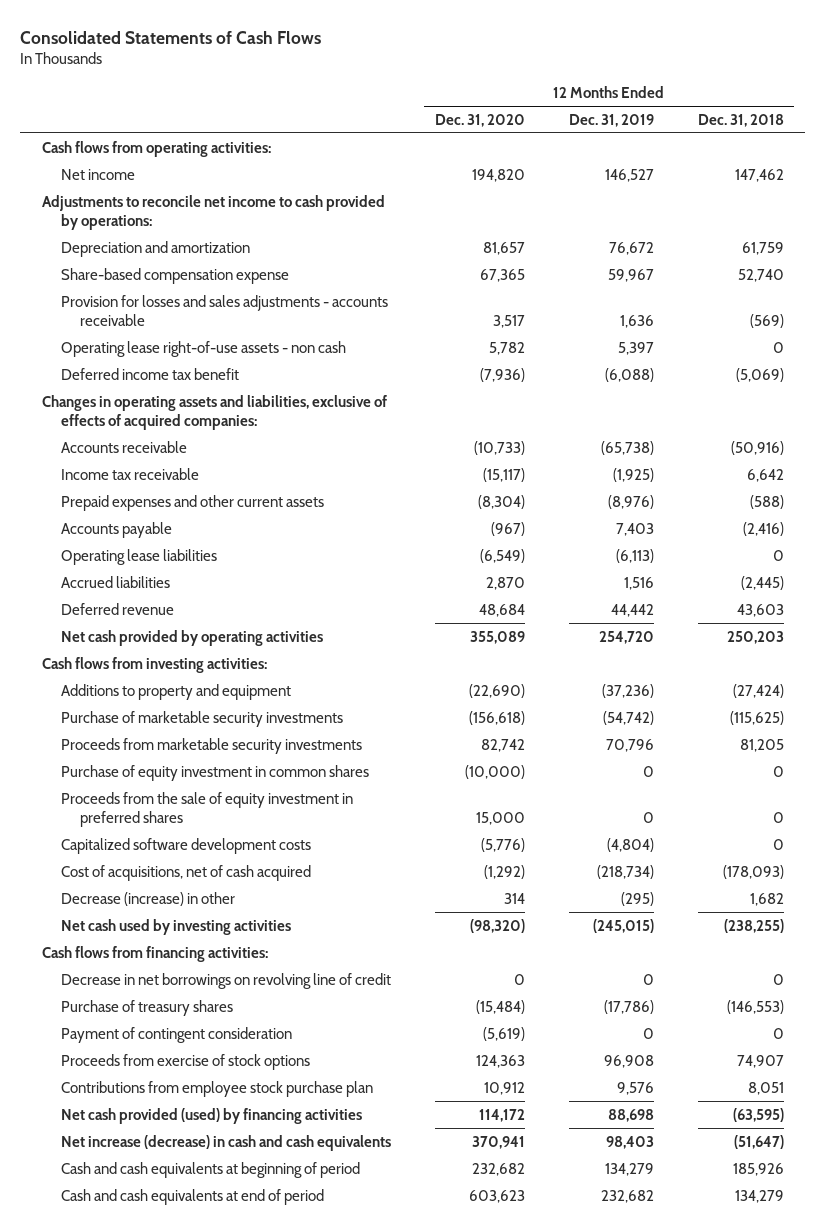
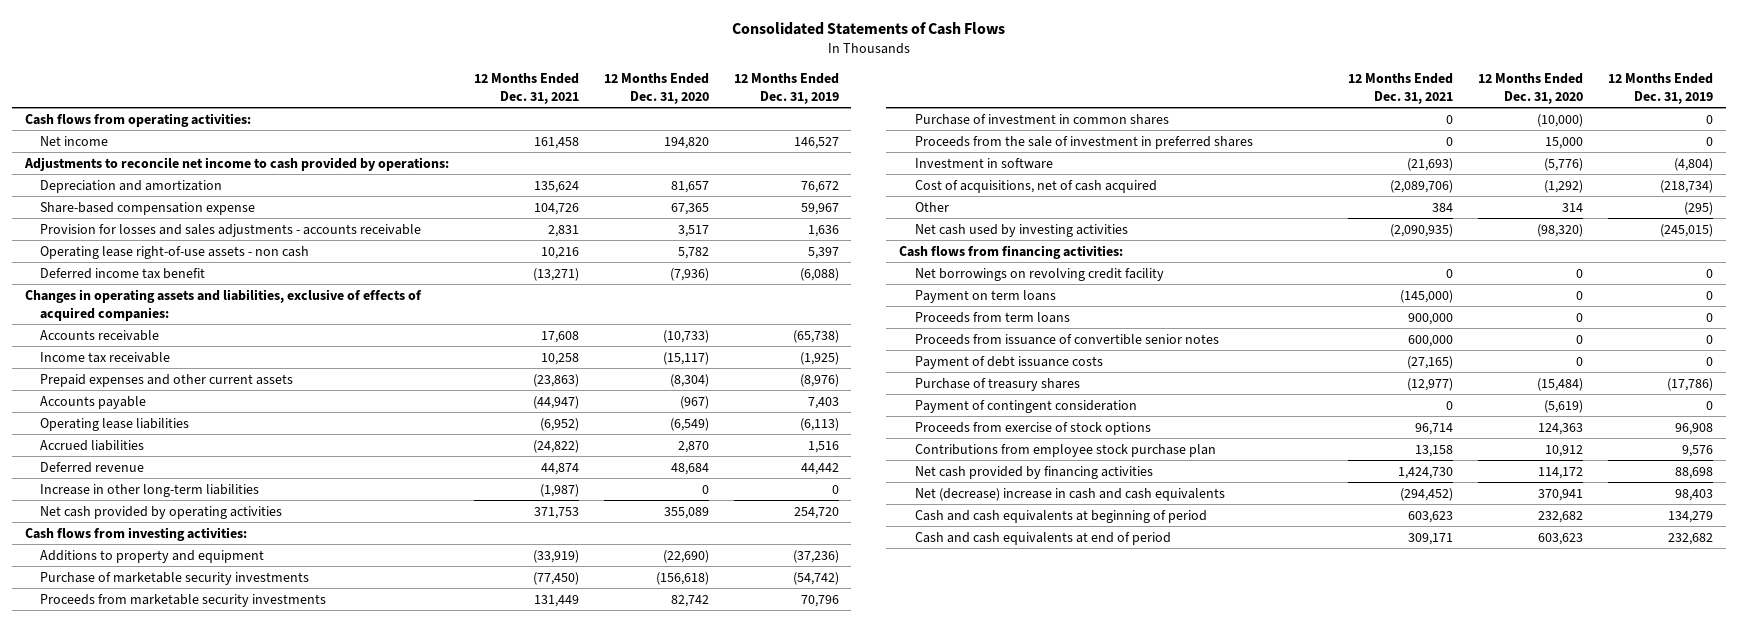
- | 12 Months Ended Dec. 31, 2020 | 12 Months Ended Dec. 31, 2019 | 12 Months Ended Dec. 31, 2018
+ | 12 Months Ended Dec. 31, 2021 | 12 Months Ended Dec. 31, 2020 | 12 Months Ended Dec. 31, 2019
+ Increase in other long-term liabilities | (1,987) | 0 | 0
- Purchase of equity investment in common shares | (10,000) | 0 | 0
- Proceeds from the sale of equity investment in preferred shares | 15,000 | 0 | 0
- Capitalized software development costs | (5,776) | (4,804) | 0
+ Purchase of investment in common shares | 0 | (10,000) | 0
+ Proceeds from the sale of investment in preferred shares | 0 | 15,000 | 0
+ Investment in software | (21,693) | (5,776) | (4,804)
- Decrease (increase) in other | 314 | (295) | 1,682
+ Other | 384 | 314 | (295)
- Decrease in net borrowings on revolving line of credit | 0 | 0 | 0
+ Net borrowings on revolving credit facility | 0 | 0 | 0
+ Payment on term loans | (145,000) | 0 | 0
+ Proceeds from term loans | 900,000 | 0 | 0
+ Proceeds from issuance of convertible senior notes | 600,000 | 0 | 0
+ Payment of debt issuance costs | (27,165) | 0 | 0
- Net cash provided (used) by financing activities | 114,172 | 88,698 | (63,595)
- Net increase (decrease) in cash and cash equivalents | 370,941 | 98,403 | (51,647)
+ Net cash provided by financing activities | 1,424,730 | 114,172 | 88,698
+ Net (decrease) increase in cash and cash equivalents | (294,452) | 370,941 | 98,403

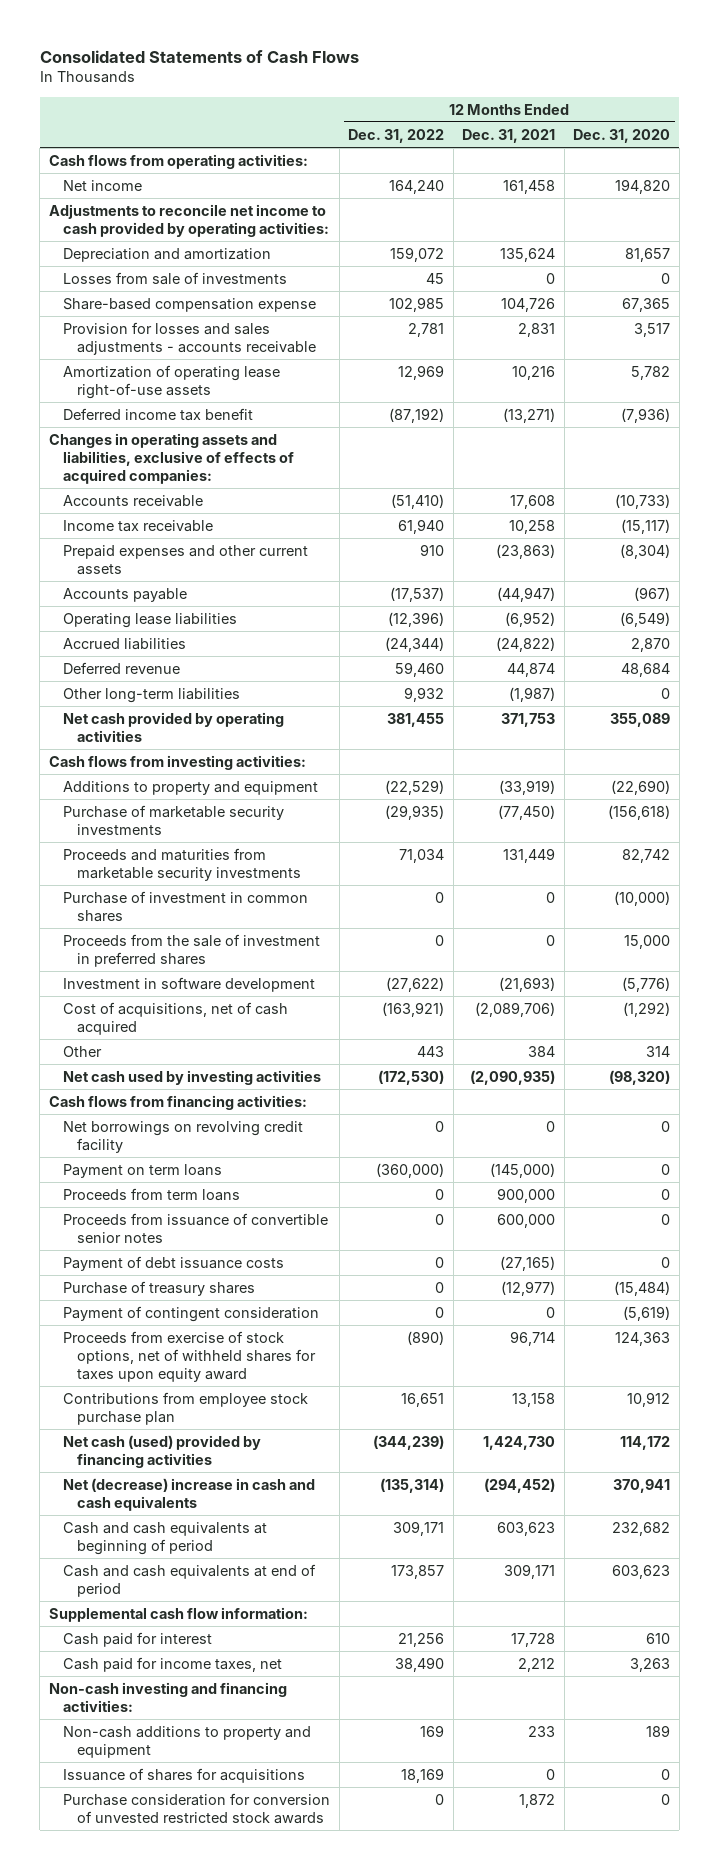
- | 12 Months Ended Dec. 31, 2021 | 12 Months Ended Dec. 31, 2020 | 12 Months Ended Dec. 31, 2019
+ | 12 Months Ended Dec. 31, 2022 | 12 Months Ended Dec. 31, 2021 | 12 Months Ended Dec. 31, 2020
- Adjustments to reconcile net income to cash provided by operations:
+ Adjustments to reconcile net income to cash provided by operating activities:
+ Losses from sale of investments | 45 | 0 | 0
- Operating lease right-of-use assets - non cash | 10,216 | 5,782 | 5,397
+ Amortization of operating lease right-of-use assets | 12,969 | 10,216 | 5,782
- Increase in other long-term liabilities | (1,987) | 0 | 0
+ Other long-term liabilities | 9,932 | (1,987) | 0
- Proceeds from marketable security investments | 131,449 | 82,742 | 70,796
+ Proceeds and maturities from marketable security investments | 71,034 | 131,449 | 82,742
- Investment in software | (21,693) | (5,776) | (4,804)
+ Investment in software development | (27,622) | (21,693) | (5,776)
- Proceeds from exercise of stock options | 96,714 | 124,363 | 96,908
+ Proceeds from exercise of stock options, net of withheld shares for taxes upon equity award | (890) | 96,714 | 124,363
- Net cash provided by financing activities | 1,424,730 | 114,172 | 88,698
+ Net cash (used) provided by financing activities | (344,239) | 1,424,730 | 114,172
+ Supplemental cash flow information:
+ Cash paid for interest | 21,256 | 17,728 | 610
+ Cash paid for income taxes, net | 38,490 | 2,212 | 3,263
+ Non-cash investing and financing activities:
+ Non-cash additions to property and equipment | 169 | 233 | 189
+ Issuance of shares for acquisitions | 18,169 | 0 | 0
+ Purchase consideration for conversion of unvested restricted stock awards | 0 | 1,872 | 0

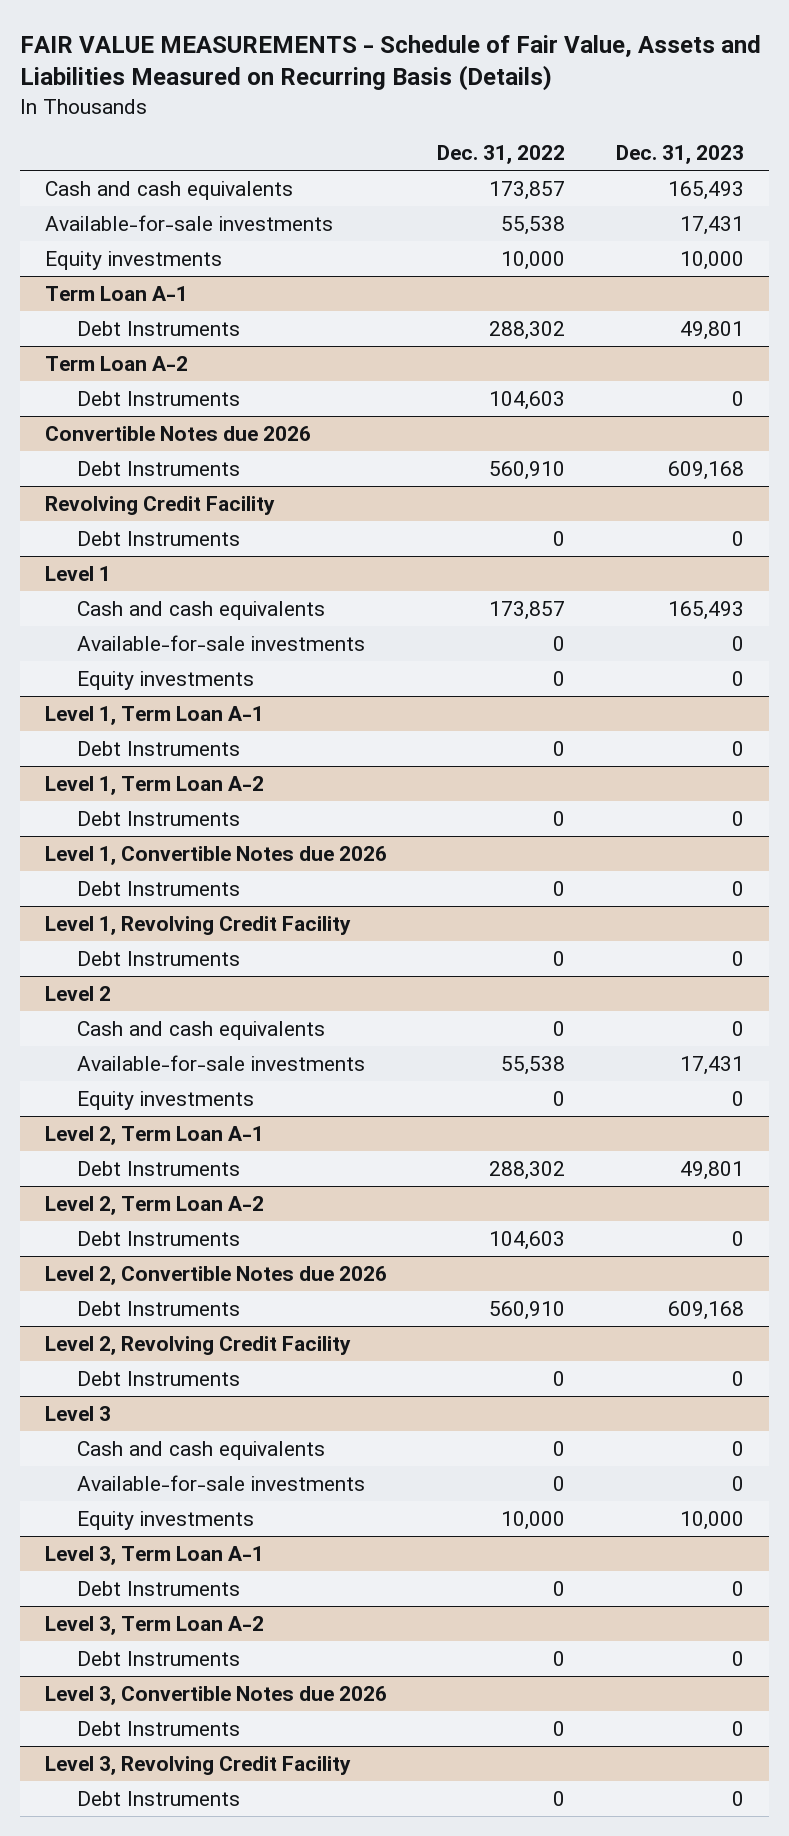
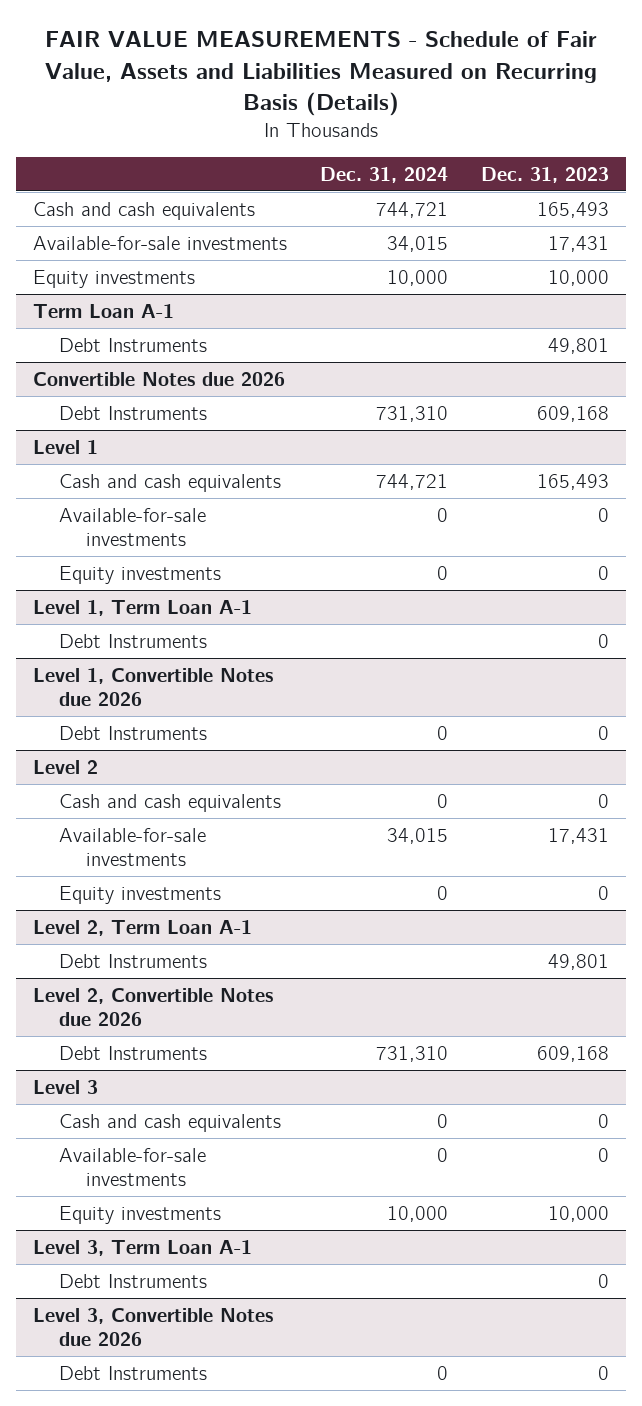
- | Dec. 31, 2022 | Dec. 31, 2023
+ | Dec. 31, 2024 | Dec. 31, 2023
- Term Loan A-2
- Debt Instruments | 104,603 | 0
- Revolving Credit Facility
- Debt Instruments | 0 | 0
- Level 1, Term Loan A-2
- Debt Instruments | 0 | 0
- Level 1, Revolving Credit Facility
- Debt Instruments | 0 | 0
- Level 2, Term Loan A-2
- Debt Instruments | 104,603 | 0
- Level 2, Revolving Credit Facility
- Debt Instruments | 0 | 0
- Level 3, Term Loan A-2
- Debt Instruments | 0 | 0
- Level 3, Revolving Credit Facility
- Debt Instruments | 0 | 0

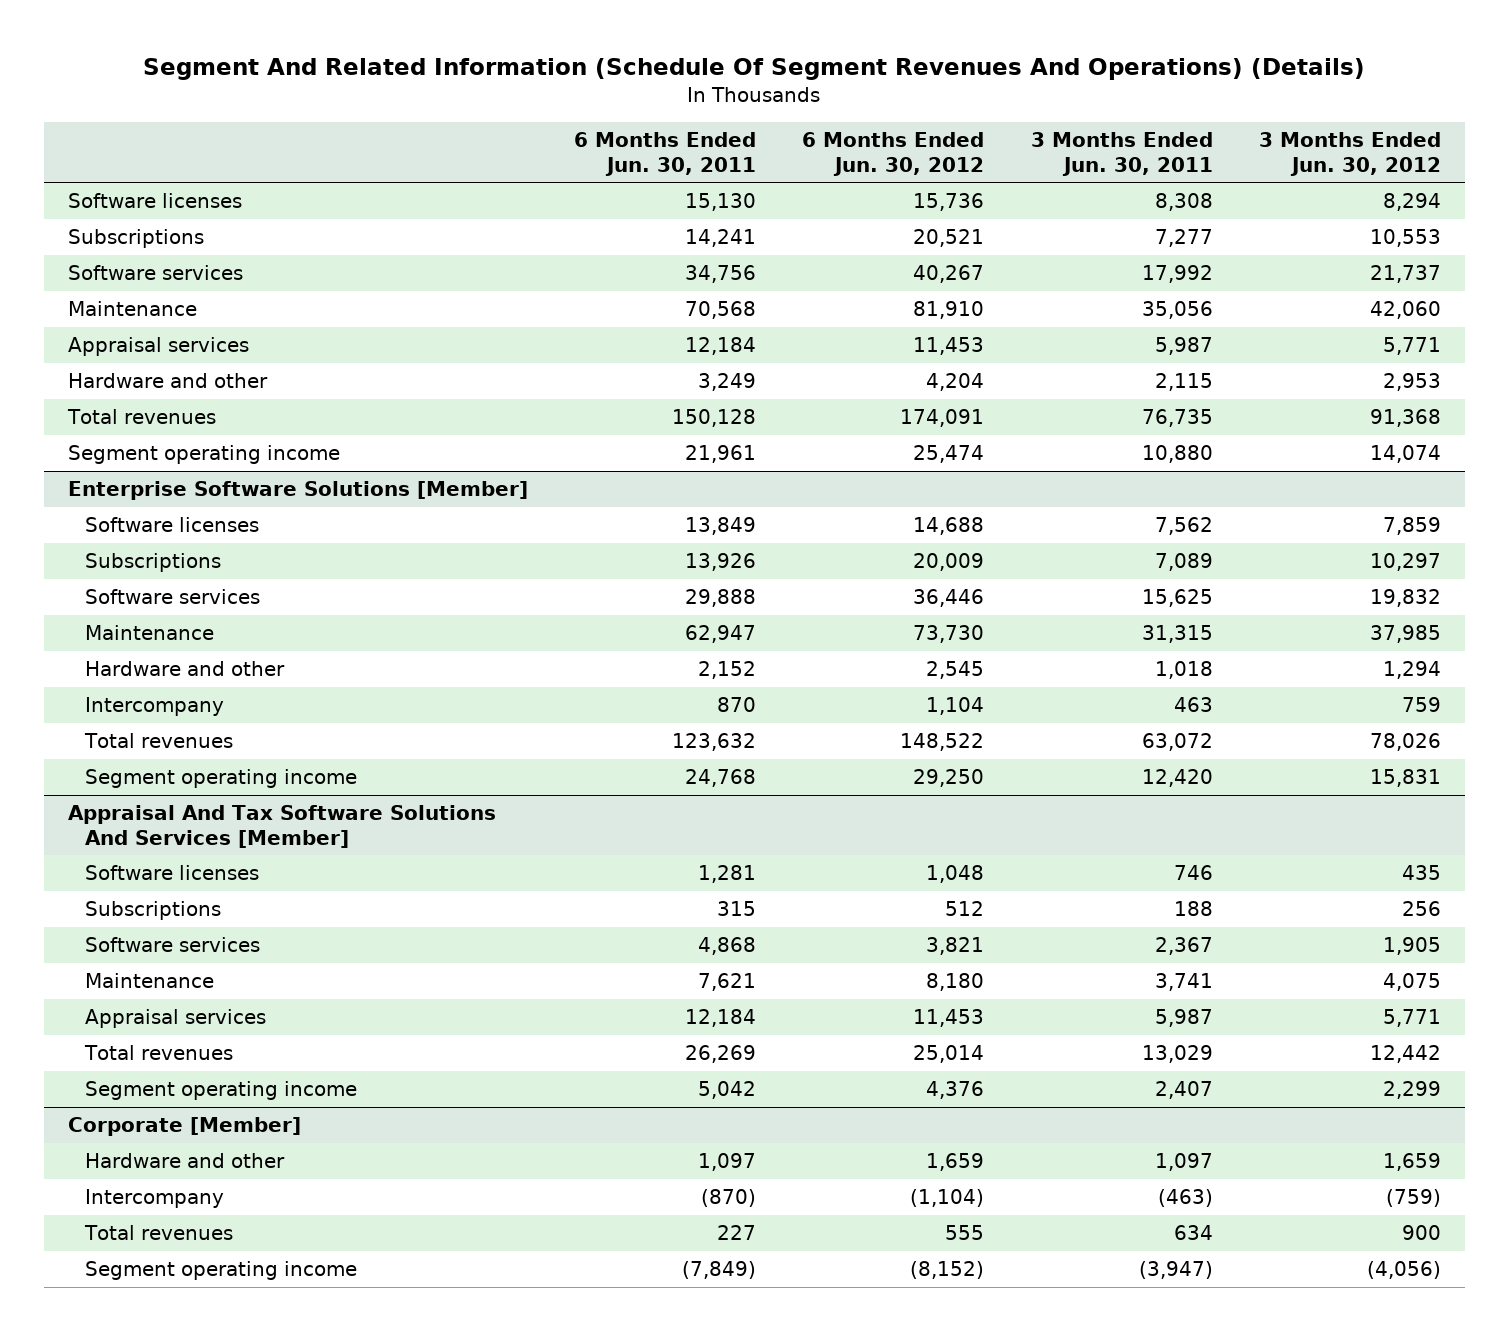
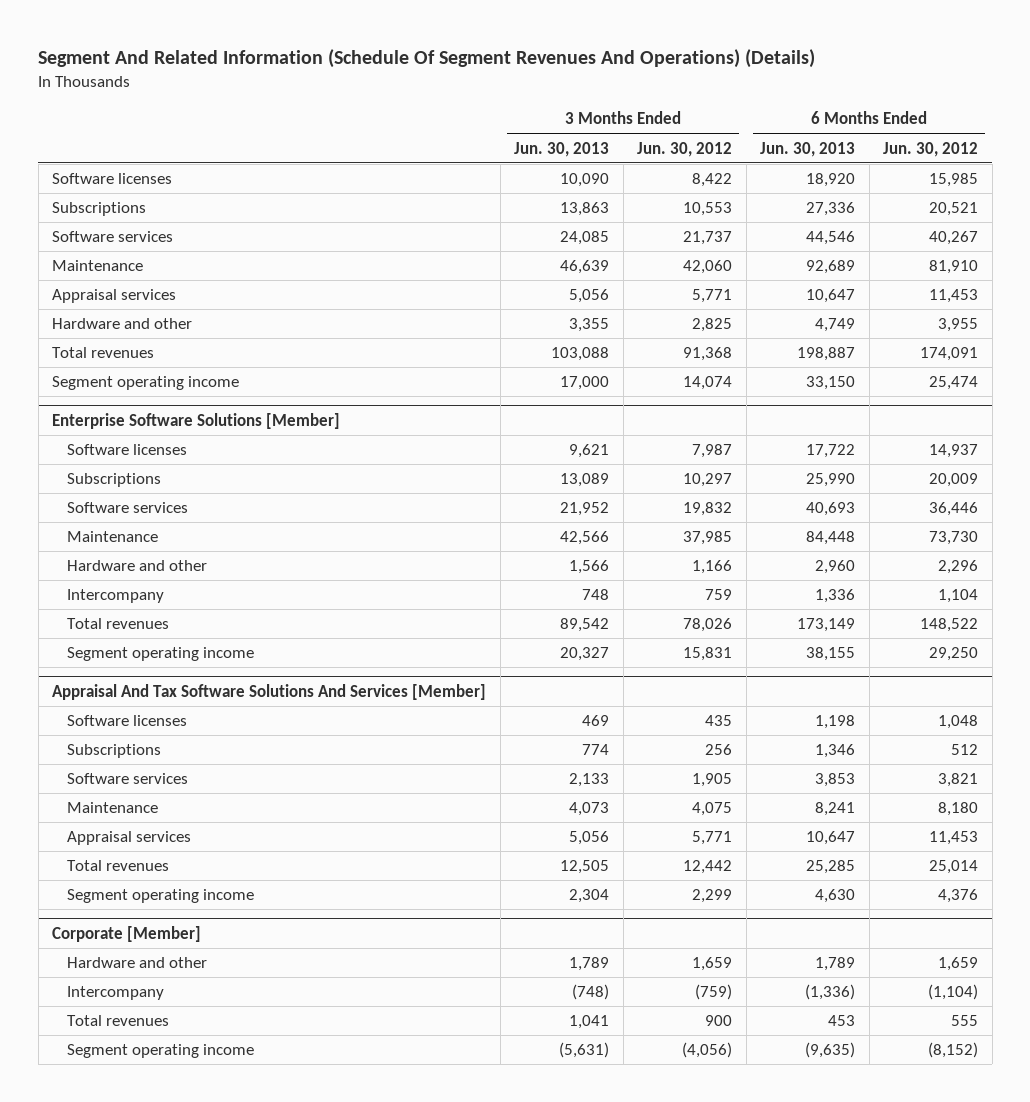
- | 6 Months Ended Jun. 30, 2011 | 6 Months Ended Jun. 30, 2012 | 3 Months Ended Jun. 30, 2011 | 3 Months Ended Jun. 30, 2012
+ | 3 Months Ended Jun. 30, 2013 | 3 Months Ended Jun. 30, 2012 | 6 Months Ended Jun. 30, 2013 | 6 Months Ended Jun. 30, 2012
- Software licenses | 15,130 | 15,736 | 8,308 | 8,294
+ Software licenses | 10,090 | 8,422 | 18,920 | 15,985
- Hardware and other | 3,249 | 4,204 | 2,115 | 2,953
+ Hardware and other | 3,355 | 2,825 | 4,749 | 3,955
@ Enterprise Software Solutions [Member]
- Software licenses | 13,849 | 14,688 | 7,562 | 7,859
+ Software licenses | 9,621 | 7,987 | 17,722 | 14,937
- Hardware and other | 2,152 | 2,545 | 1,018 | 1,294
+ Hardware and other | 1,566 | 1,166 | 2,960 | 2,296

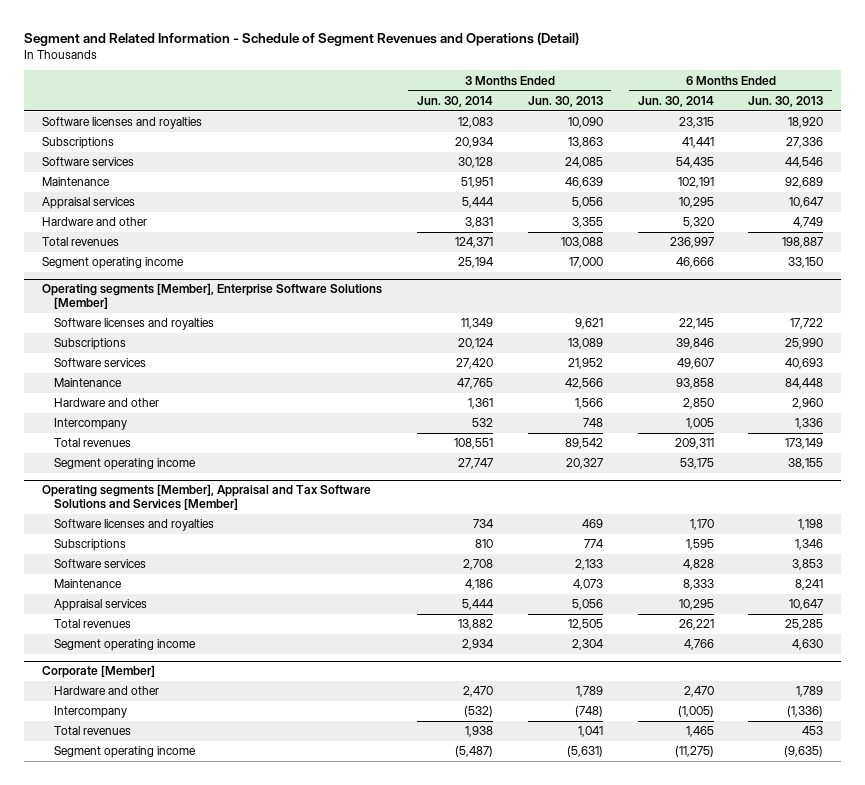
- Segment And Related Information (Schedule Of Segment Revenues And Operations) (Details)
+ Segment and Related Information - Schedule of Segment Revenues and Operations (Detail)
- | 3 Months Ended Jun. 30, 2013 | 3 Months Ended Jun. 30, 2012 | 6 Months Ended Jun. 30, 2013 | 6 Months Ended Jun. 30, 2012
+ | 3 Months Ended Jun. 30, 2014 | 3 Months Ended Jun. 30, 2013 | 6 Months Ended Jun. 30, 2014 | 6 Months Ended Jun. 30, 2013
- Software licenses | 10,090 | 8,422 | 18,920 | 15,985
+ Software licenses and royalties | 12,083 | 10,090 | 23,315 | 18,920
- Enterprise Software Solutions [Member]
- Software licenses | 9,621 | 7,987 | 17,722 | 14,937
+ Operating segments [Member], Enterprise Software Solutions [Member]
+ Software licenses and royalties | 11,349 | 9,621 | 22,145 | 17,722
- Appraisal And Tax Software Solutions And Services [Member]
- Software licenses | 469 | 435 | 1,198 | 1,048
+ Operating segments [Member], Appraisal and Tax Software Solutions and Services [Member]
+ Software licenses and royalties | 734 | 469 | 1,170 | 1,198

